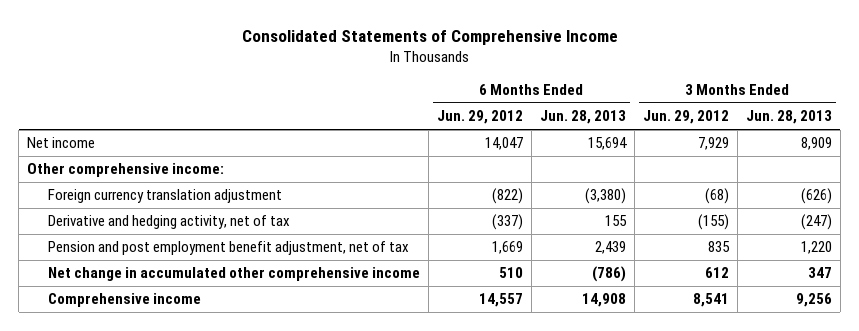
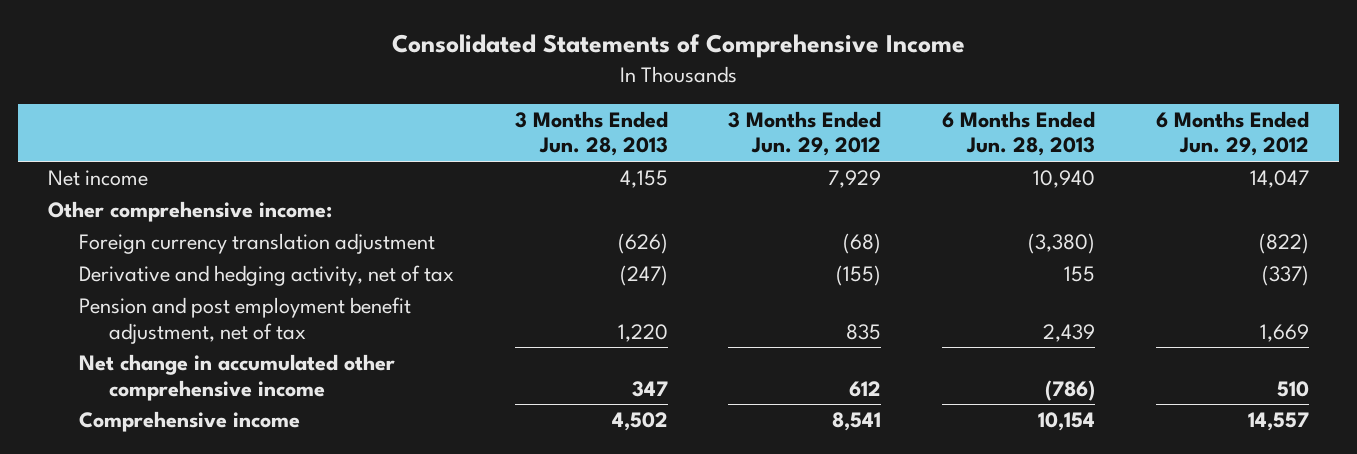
- | 6 Months Ended Jun. 29, 2012 | 6 Months Ended Jun. 28, 2013 | 3 Months Ended Jun. 29, 2012 | 3 Months Ended Jun. 28, 2013
+ | 3 Months Ended Jun. 28, 2013 | 3 Months Ended Jun. 29, 2012 | 6 Months Ended Jun. 28, 2013 | 6 Months Ended Jun. 29, 2012
- Net income | 14,047 | 15,694 | 7,929 | 8,909
+ Net income | 4,155 | 7,929 | 10,940 | 14,047
- Comprehensive income | 14,557 | 14,908 | 8,541 | 9,256
+ Comprehensive income | 4,502 | 8,541 | 10,154 | 14,557

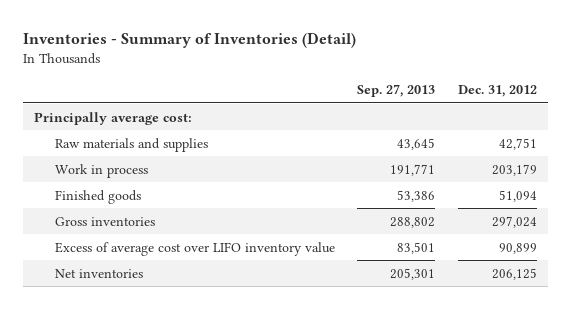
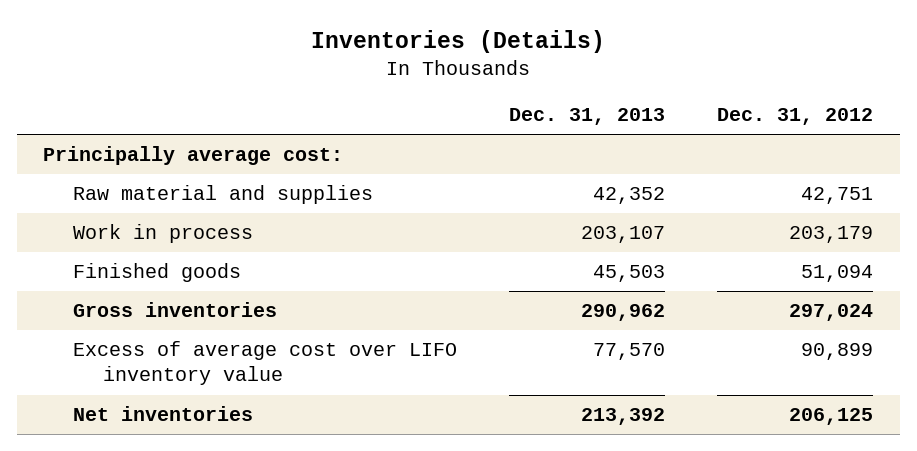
- Inventories - Summary of Inventories (Detail)
+ Inventories (Details)
- | Sep. 27, 2013 | Dec. 31, 2012
+ | Dec. 31, 2013 | Dec. 31, 2012
- Raw materials and supplies | 43,645 | 42,751
+ Raw material and supplies | 42,352 | 42,751

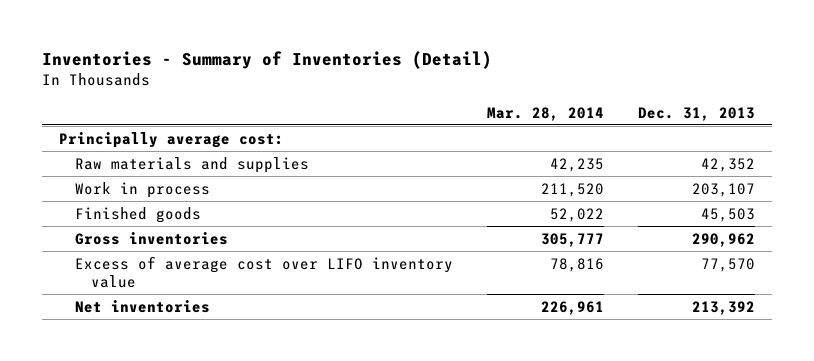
- Inventories (Details)
+ Inventories - Summary of Inventories (Detail)
- | Dec. 31, 2013 | Dec. 31, 2012
+ | Mar. 28, 2014 | Dec. 31, 2013
- Raw material and supplies | 42,352 | 42,751
+ Raw materials and supplies | 42,235 | 42,352

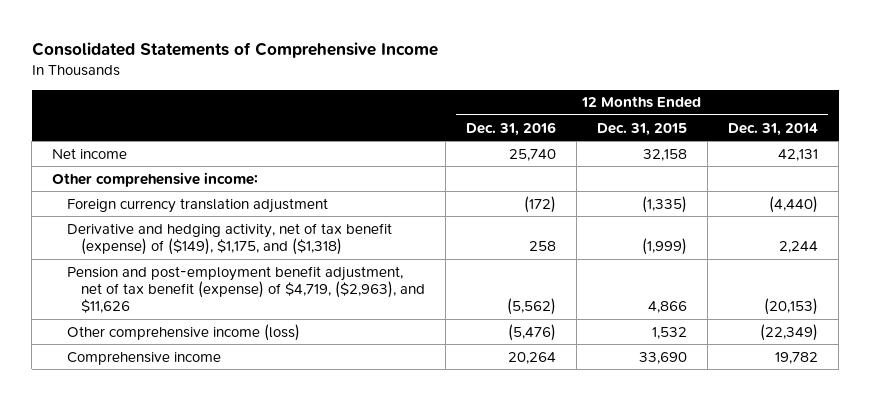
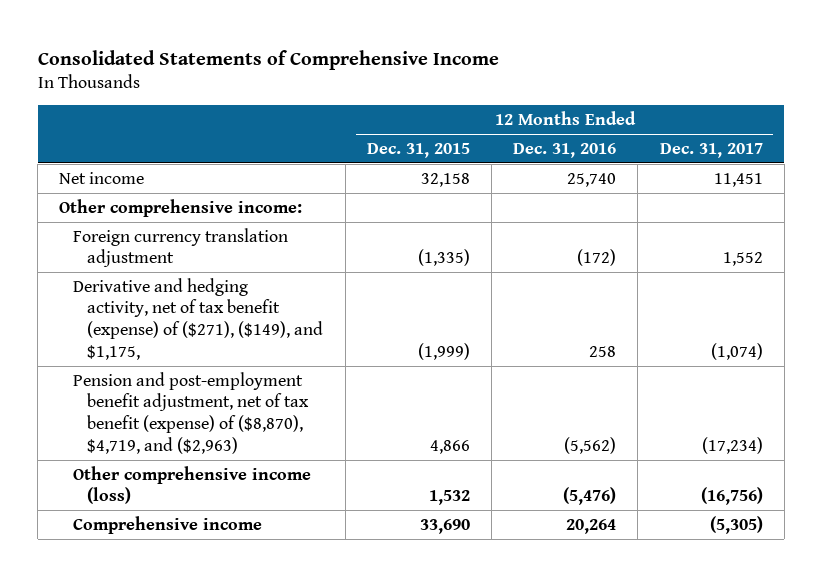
- | 12 Months Ended Dec. 31, 2016 | 12 Months Ended Dec. 31, 2015 | 12 Months Ended Dec. 31, 2014
+ | 12 Months Ended Dec. 31, 2015 | 12 Months Ended Dec. 31, 2016 | 12 Months Ended Dec. 31, 2017
- Derivative and hedging activity, net of tax benefit (expense) of ($149), $1,175, and ($1,318) | 258 | (1,999) | 2,244
- Pension and post-employment benefit adjustment, net of tax benefit (expense) of $4,719, ($2,963), and $11,626 | (5,562) | 4,866 | (20,153)
+ Derivative and hedging activity, net of tax benefit (expense) of ($271), ($149), and $1,175, | (1,999) | 258 | (1,074)
+ Pension and post-employment benefit adjustment, net of tax benefit (expense) of ($8,870), $4,719, and ($2,963) | 4,866 | (5,562) | (17,234)

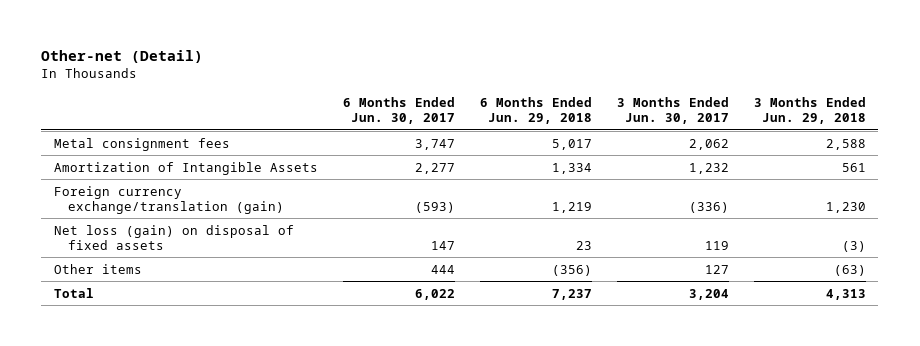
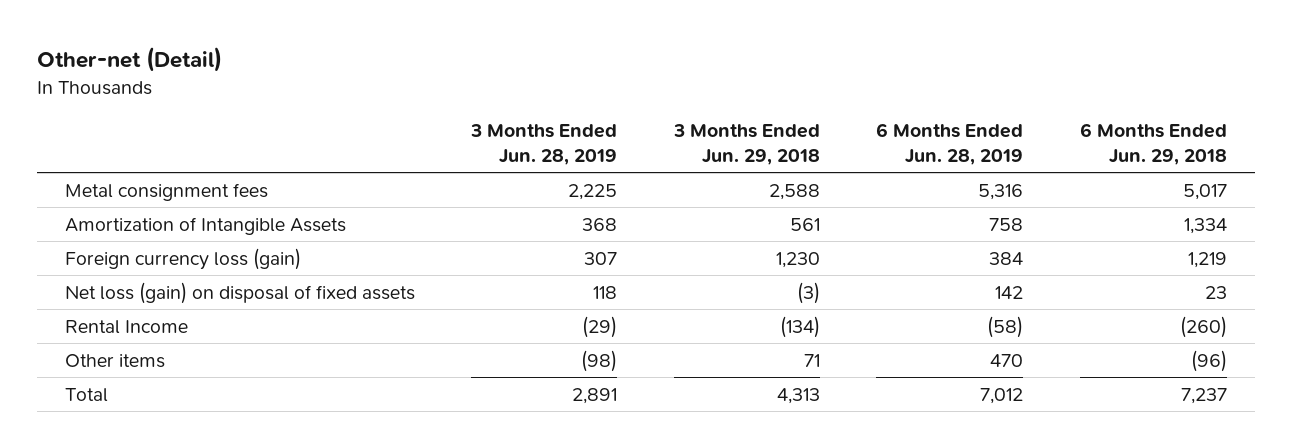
- | 6 Months Ended Jun. 30, 2017 | 6 Months Ended Jun. 29, 2018 | 3 Months Ended Jun. 30, 2017 | 3 Months Ended Jun. 29, 2018
+ | 3 Months Ended Jun. 28, 2019 | 3 Months Ended Jun. 29, 2018 | 6 Months Ended Jun. 28, 2019 | 6 Months Ended Jun. 29, 2018
- Foreign currency exchange/translation (gain) | (593) | 1,219 | (336) | 1,230
+ Foreign currency loss (gain) | 307 | 1,230 | 384 | 1,219
- Other items | 444 | (356) | 127 | (63)
+ Rental Income | (29) | (134) | (58) | (260)
+ Other items | (98) | 71 | 470 | (96)

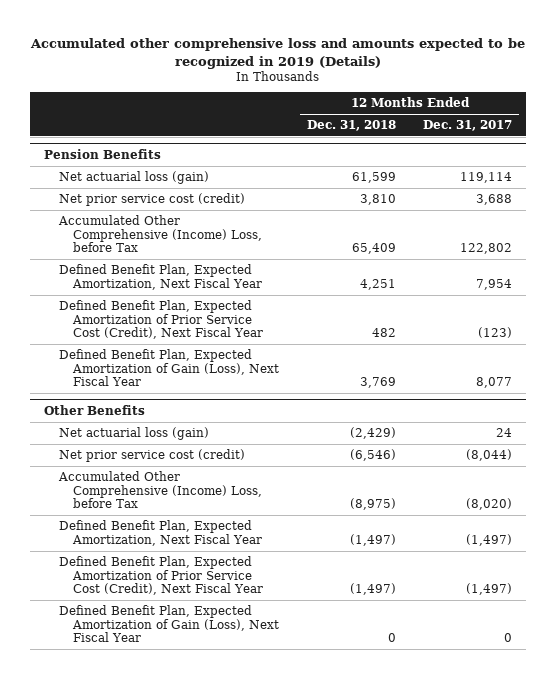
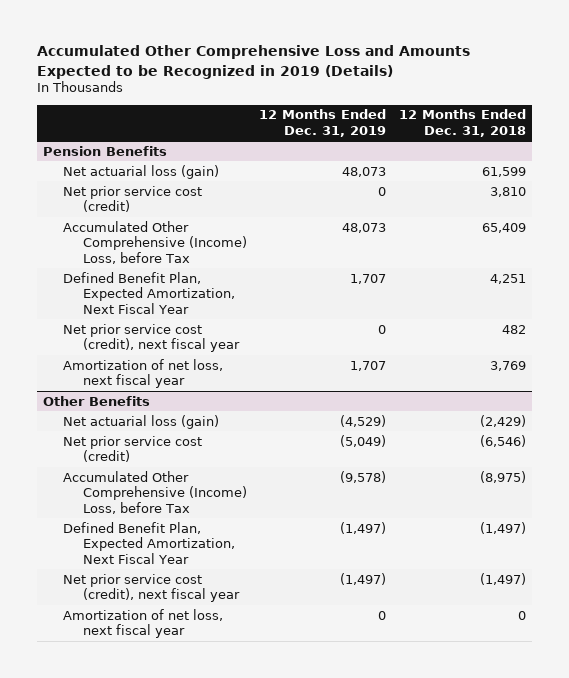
- Accumulated other comprehensive loss and amounts expected to be recognized in 2019 (Details)
+ Accumulated Other Comprehensive Loss and Amounts Expected to be Recognized in 2019 (Details)
- | 12 Months Ended Dec. 31, 2018 | 12 Months Ended Dec. 31, 2017
+ | 12 Months Ended Dec. 31, 2019 | 12 Months Ended Dec. 31, 2018
@ Pension Benefits
- Defined Benefit Plan, Expected Amortization of Prior Service Cost (Credit), Next Fiscal Year | 482 | (123)
- Defined Benefit Plan, Expected Amortization of Gain (Loss), Next Fiscal Year | 3,769 | 8,077
+ Net prior service cost (credit), next fiscal year | 0 | 482
+ Amortization of net loss, next fiscal year | 1,707 | 3,769
@ Other Benefits
- Defined Benefit Plan, Expected Amortization of Prior Service Cost (Credit), Next Fiscal Year | (1,497) | (1,497)
- Defined Benefit Plan, Expected Amortization of Gain (Loss), Next Fiscal Year | 0 | 0
+ Net prior service cost (credit), next fiscal year | (1,497) | (1,497)
+ Amortization of net loss, next fiscal year | 0 | 0

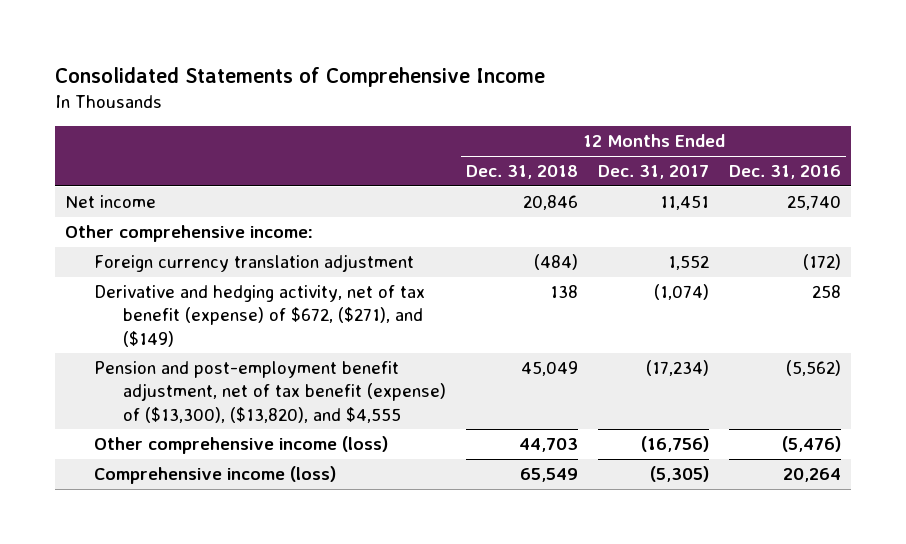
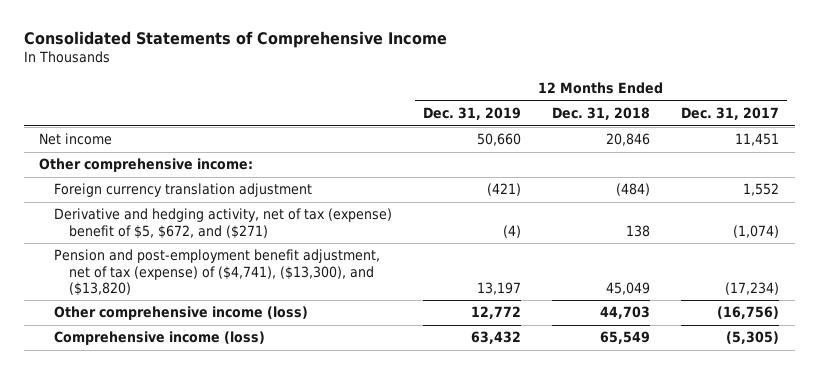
- | 12 Months Ended Dec. 31, 2018 | 12 Months Ended Dec. 31, 2017 | 12 Months Ended Dec. 31, 2016
+ | 12 Months Ended Dec. 31, 2019 | 12 Months Ended Dec. 31, 2018 | 12 Months Ended Dec. 31, 2017
- Derivative and hedging activity, net of tax benefit (expense) of $672, ($271), and ($149) | 138 | (1,074) | 258
- Pension and post-employment benefit adjustment, net of tax benefit (expense) of ($13,300), ($13,820), and $4,555 | 45,049 | (17,234) | (5,562)
+ Derivative and hedging activity, net of tax (expense) benefit of $5, $672, and ($271) | (4) | 138 | (1,074)
+ Pension and post-employment benefit adjustment, net of tax (expense) of ($4,741), ($13,300), and ($13,820) | 13,197 | 45,049 | (17,234)

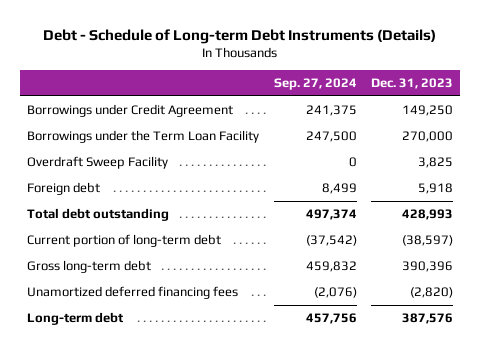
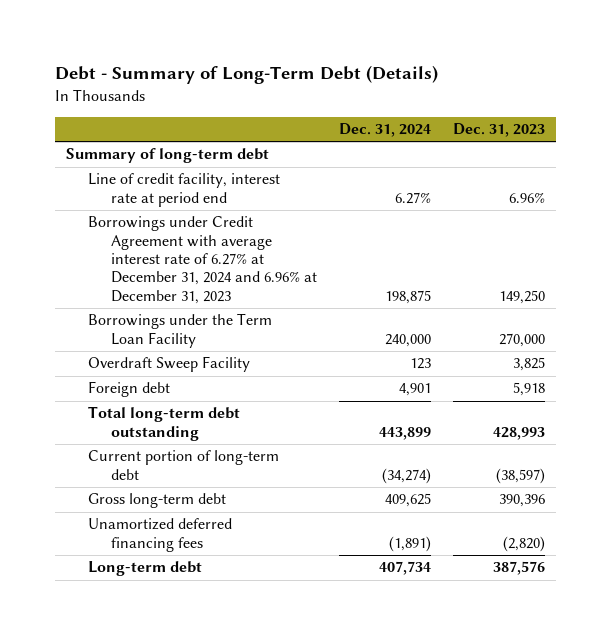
- Debt - Schedule of Long-term Debt Instruments (Details)
+ Debt - Summary of Long-Term Debt (Details)
- | Sep. 27, 2024 | Dec. 31, 2023
+ | Dec. 31, 2024 | Dec. 31, 2023
- Borrowings under Credit Agreement | 241,375 | 149,250
+ Summary of long-term debt
+ Line of credit facility, interest rate at period end | 6.27% | 6.96%
+ Borrowings under Credit Agreement with average interest rate of 6.27% at December 31, 2024 and 6.96% at December 31, 2023 | 198,875 | 149,250
- Total debt outstanding | 497,374 | 428,993
+ Total long-term debt outstanding | 443,899 | 428,993

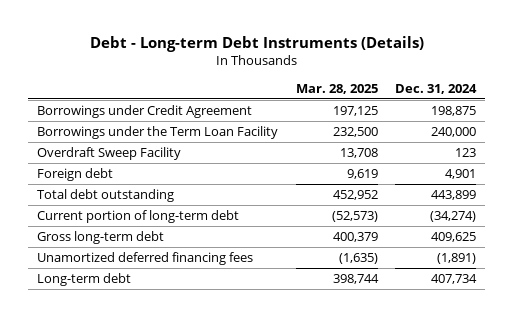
- Debt - Summary of Long-Term Debt (Details)
+ Debt - Long-term Debt Instruments (Details)
- | Dec. 31, 2024 | Dec. 31, 2023
+ | Mar. 28, 2025 | Dec. 31, 2024
- Summary of long-term debt
- Line of credit facility, interest rate at period end | 6.27% | 6.96%
- Borrowings under Credit Agreement with average interest rate of 6.27% at December 31, 2024 and 6.96% at December 31, 2023 | 198,875 | 149,250
+ Borrowings under Credit Agreement | 197,125 | 198,875
- Total long-term debt outstanding | 443,899 | 428,993
+ Total debt outstanding | 452,952 | 443,899

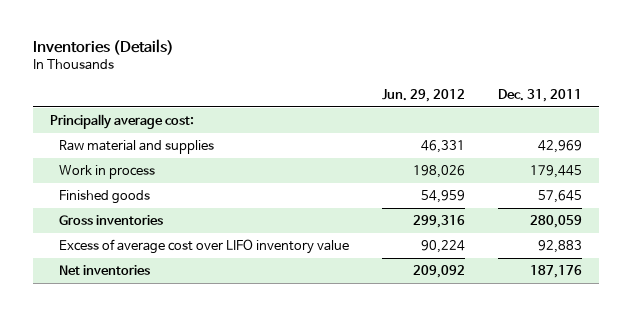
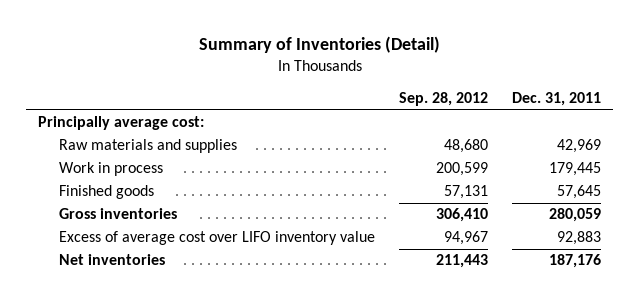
- Inventories (Details)
+ Summary of Inventories (Detail)
- | Jun. 29, 2012 | Dec. 31, 2011
+ | Sep. 28, 2012 | Dec. 31, 2011
- Raw material and supplies | 46,331 | 42,969
+ Raw materials and supplies | 48,680 | 42,969

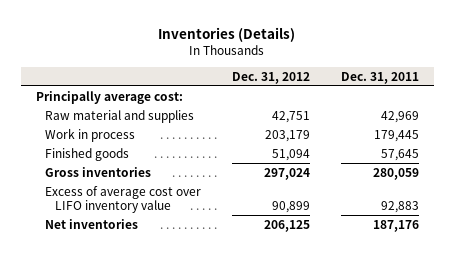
- Summary of Inventories (Detail)
+ Inventories (Details)
- | Sep. 28, 2012 | Dec. 31, 2011
+ | Dec. 31, 2012 | Dec. 31, 2011
- Raw materials and supplies | 48,680 | 42,969
+ Raw material and supplies | 42,751 | 42,969

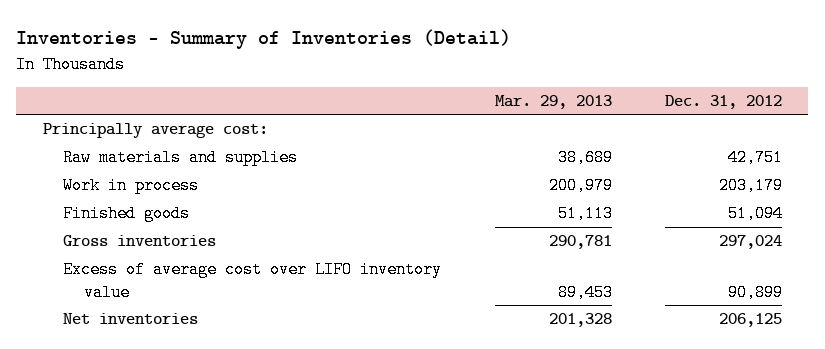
- Inventories (Details)
+ Inventories - Summary of Inventories (Detail)
- | Dec. 31, 2012 | Dec. 31, 2011
+ | Mar. 29, 2013 | Dec. 31, 2012
- Raw material and supplies | 42,751 | 42,969
+ Raw materials and supplies | 38,689 | 42,751

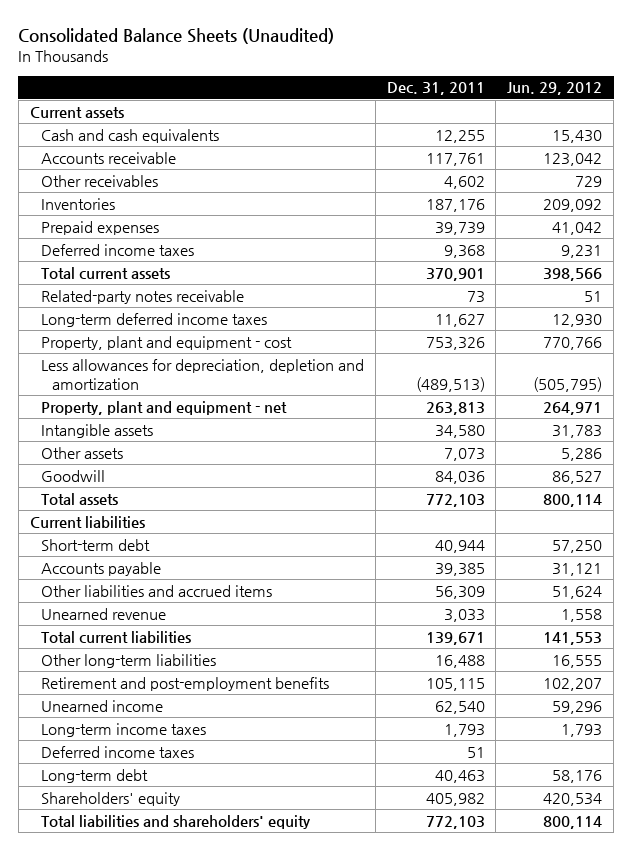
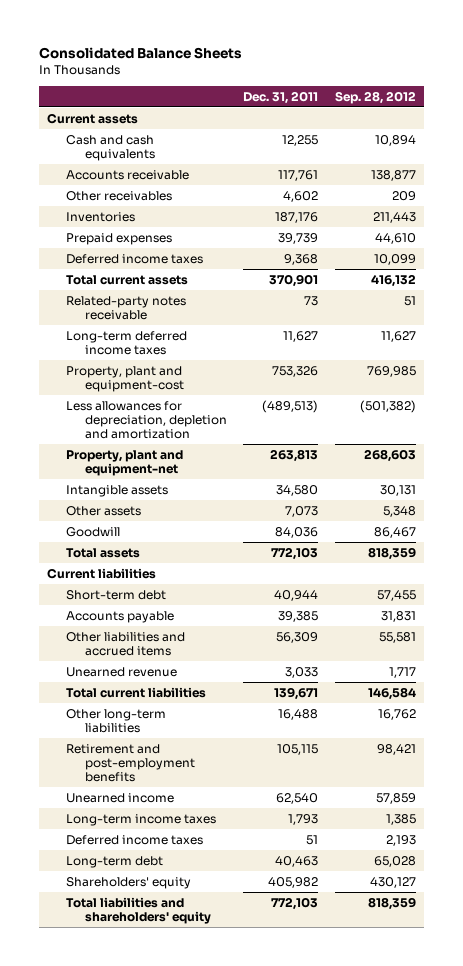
- Consolidated Balance Sheets (Unaudited)
+ Consolidated Balance Sheets
- | Dec. 31, 2011 | Jun. 29, 2012
+ | Dec. 31, 2011 | Sep. 28, 2012
- Property, plant and equipment - cost | 753,326 | 770,766
+ Property, plant and equipment-cost | 753,326 | 769,985
- Property, plant and equipment - net | 263,813 | 264,971
+ Property, plant and equipment-net | 263,813 | 268,603

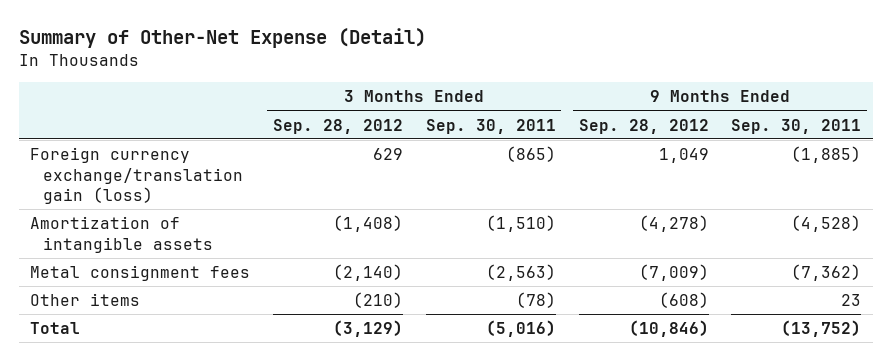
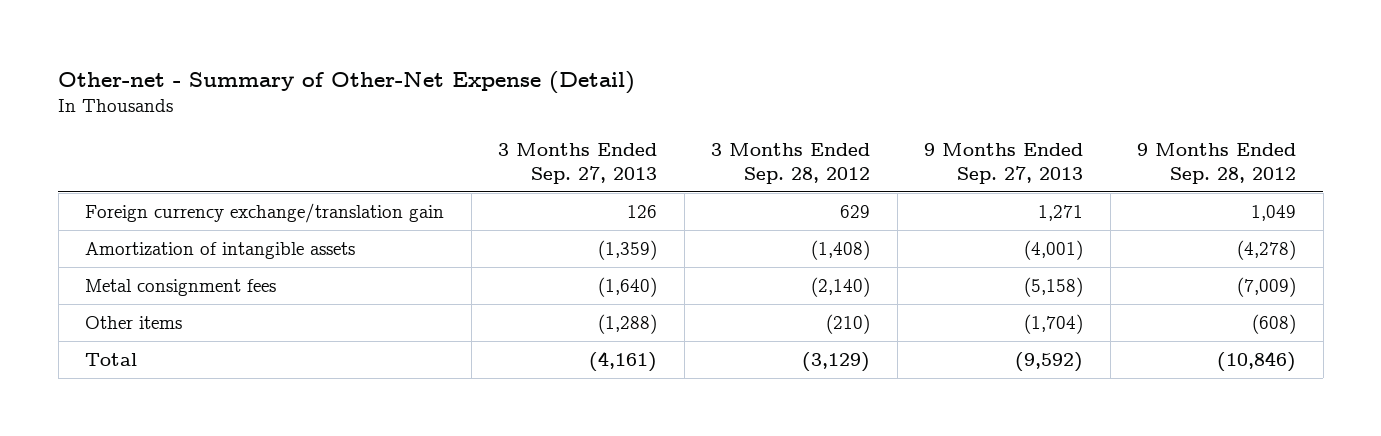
- Summary of Other-Net Expense (Detail)
+ Other-net - Summary of Other-Net Expense (Detail)
- | 3 Months Ended Sep. 28, 2012 | 3 Months Ended Sep. 30, 2011 | 9 Months Ended Sep. 28, 2012 | 9 Months Ended Sep. 30, 2011
+ | 3 Months Ended Sep. 27, 2013 | 3 Months Ended Sep. 28, 2012 | 9 Months Ended Sep. 27, 2013 | 9 Months Ended Sep. 28, 2012
- Foreign currency exchange/translation gain (loss) | 629 | (865) | 1,049 | (1,885)
+ Foreign currency exchange/translation gain | 126 | 629 | 1,271 | 1,049

